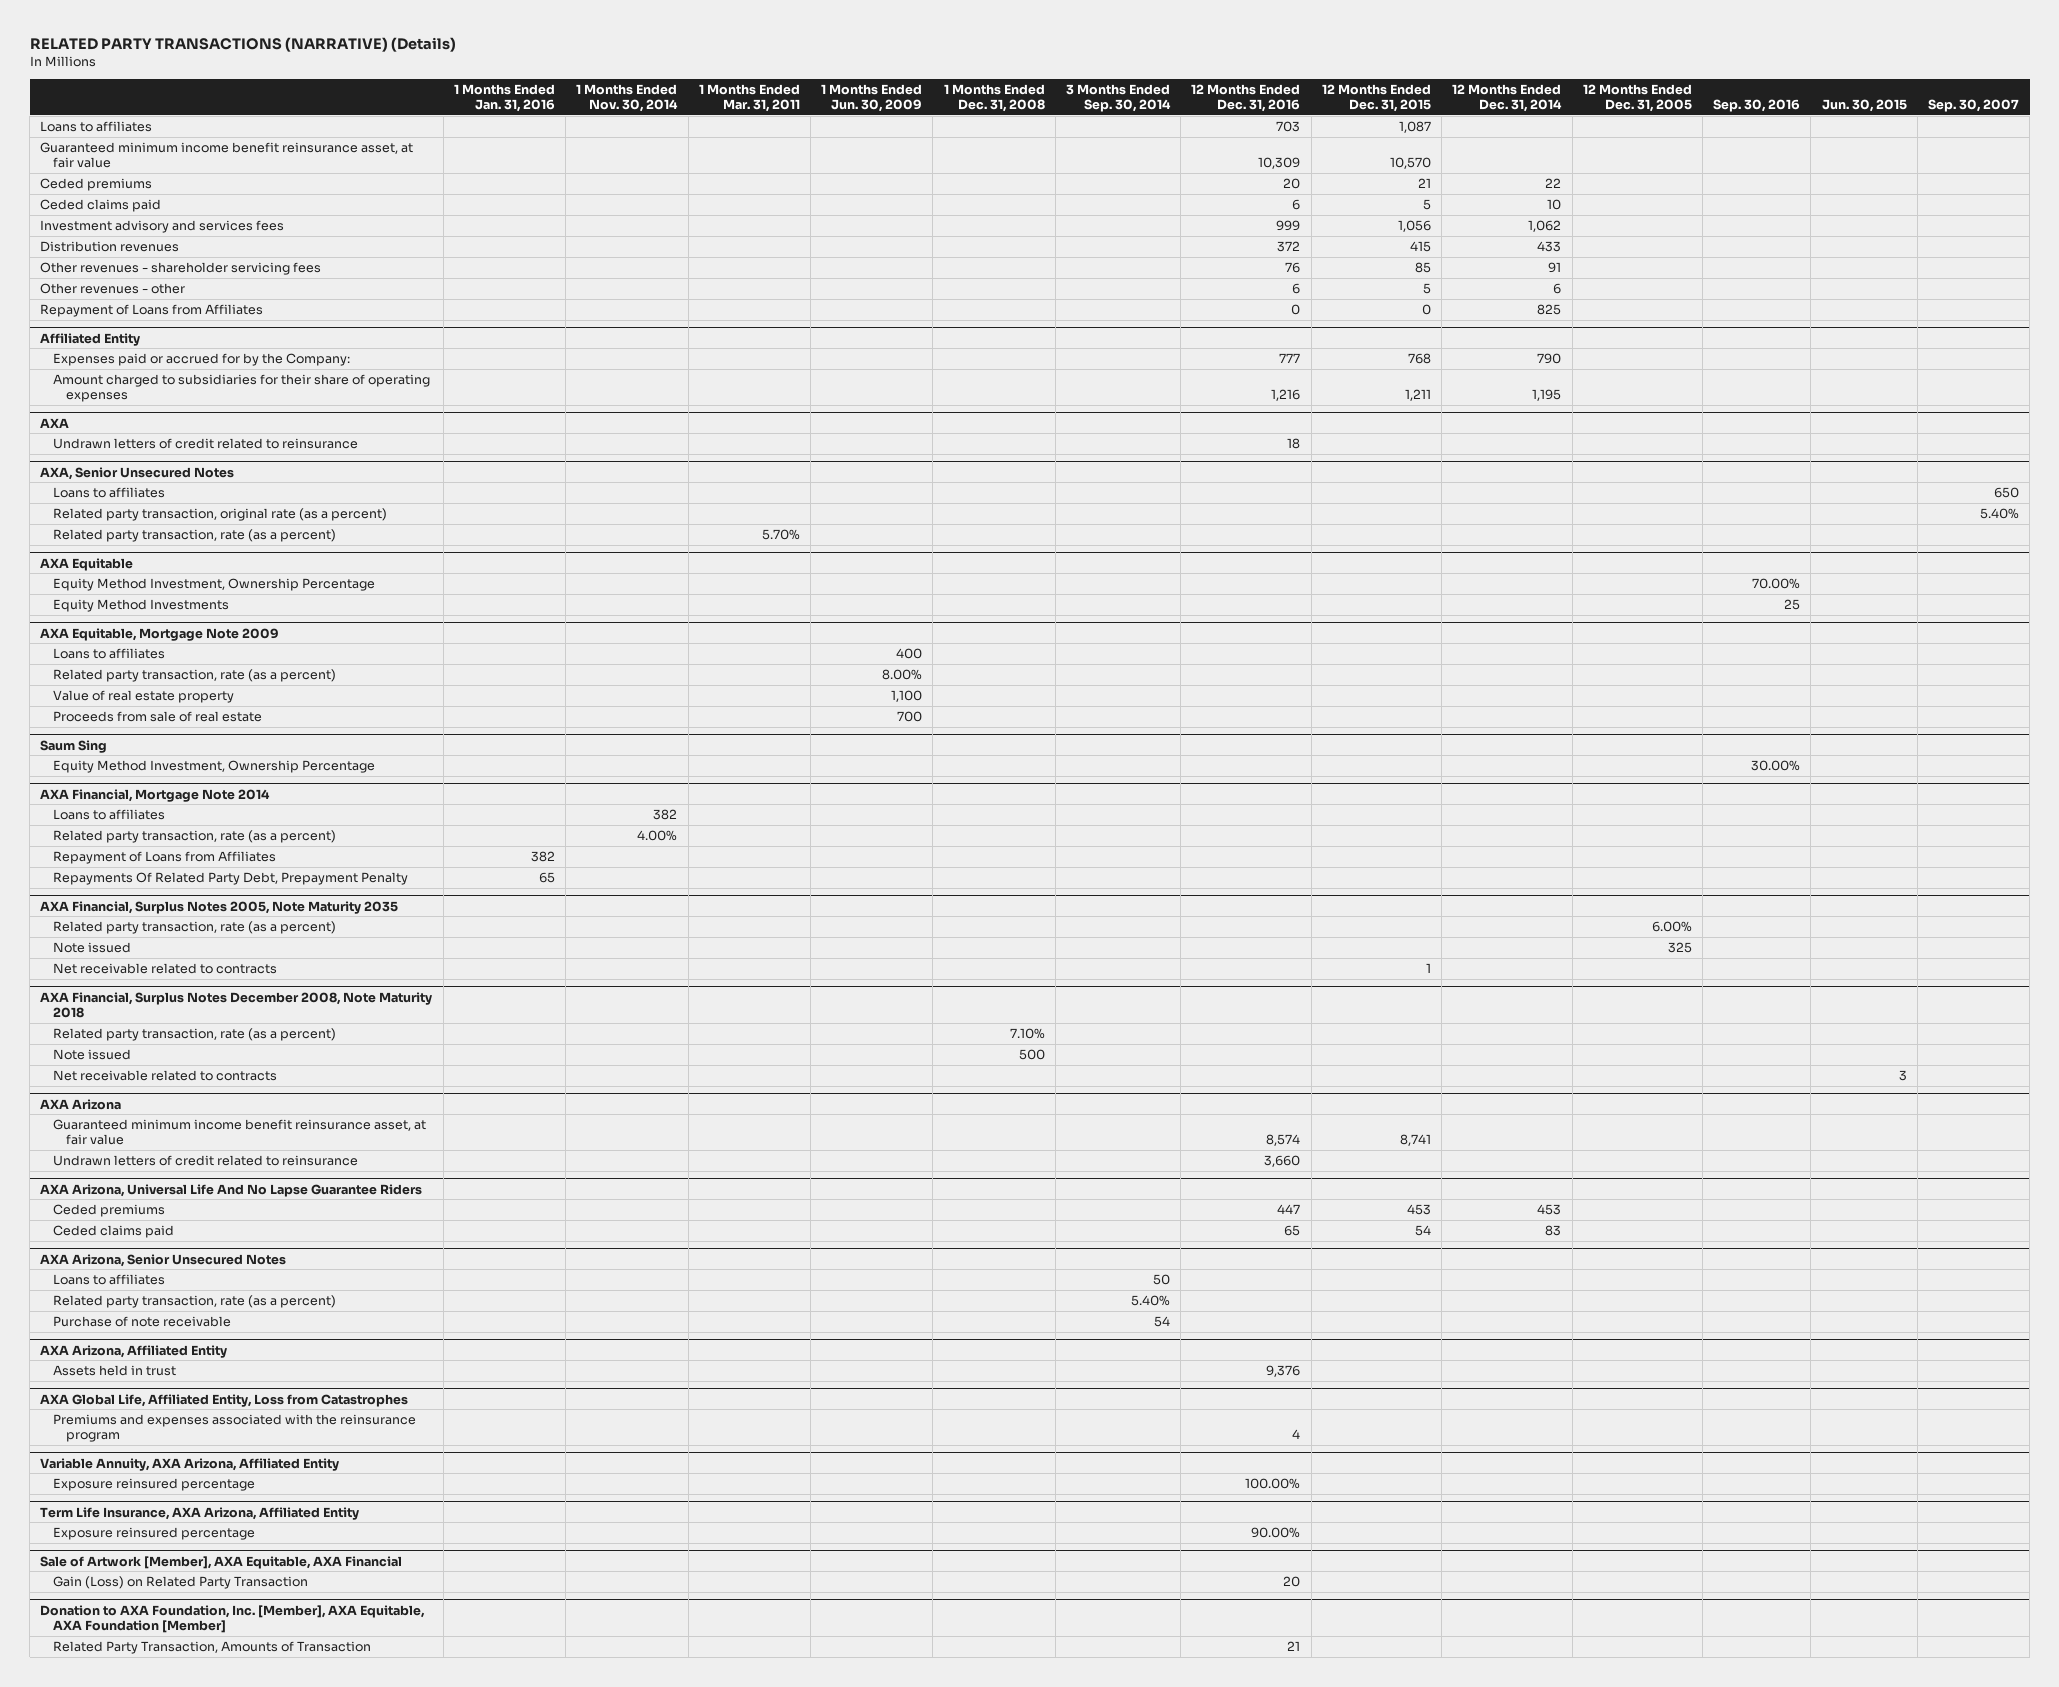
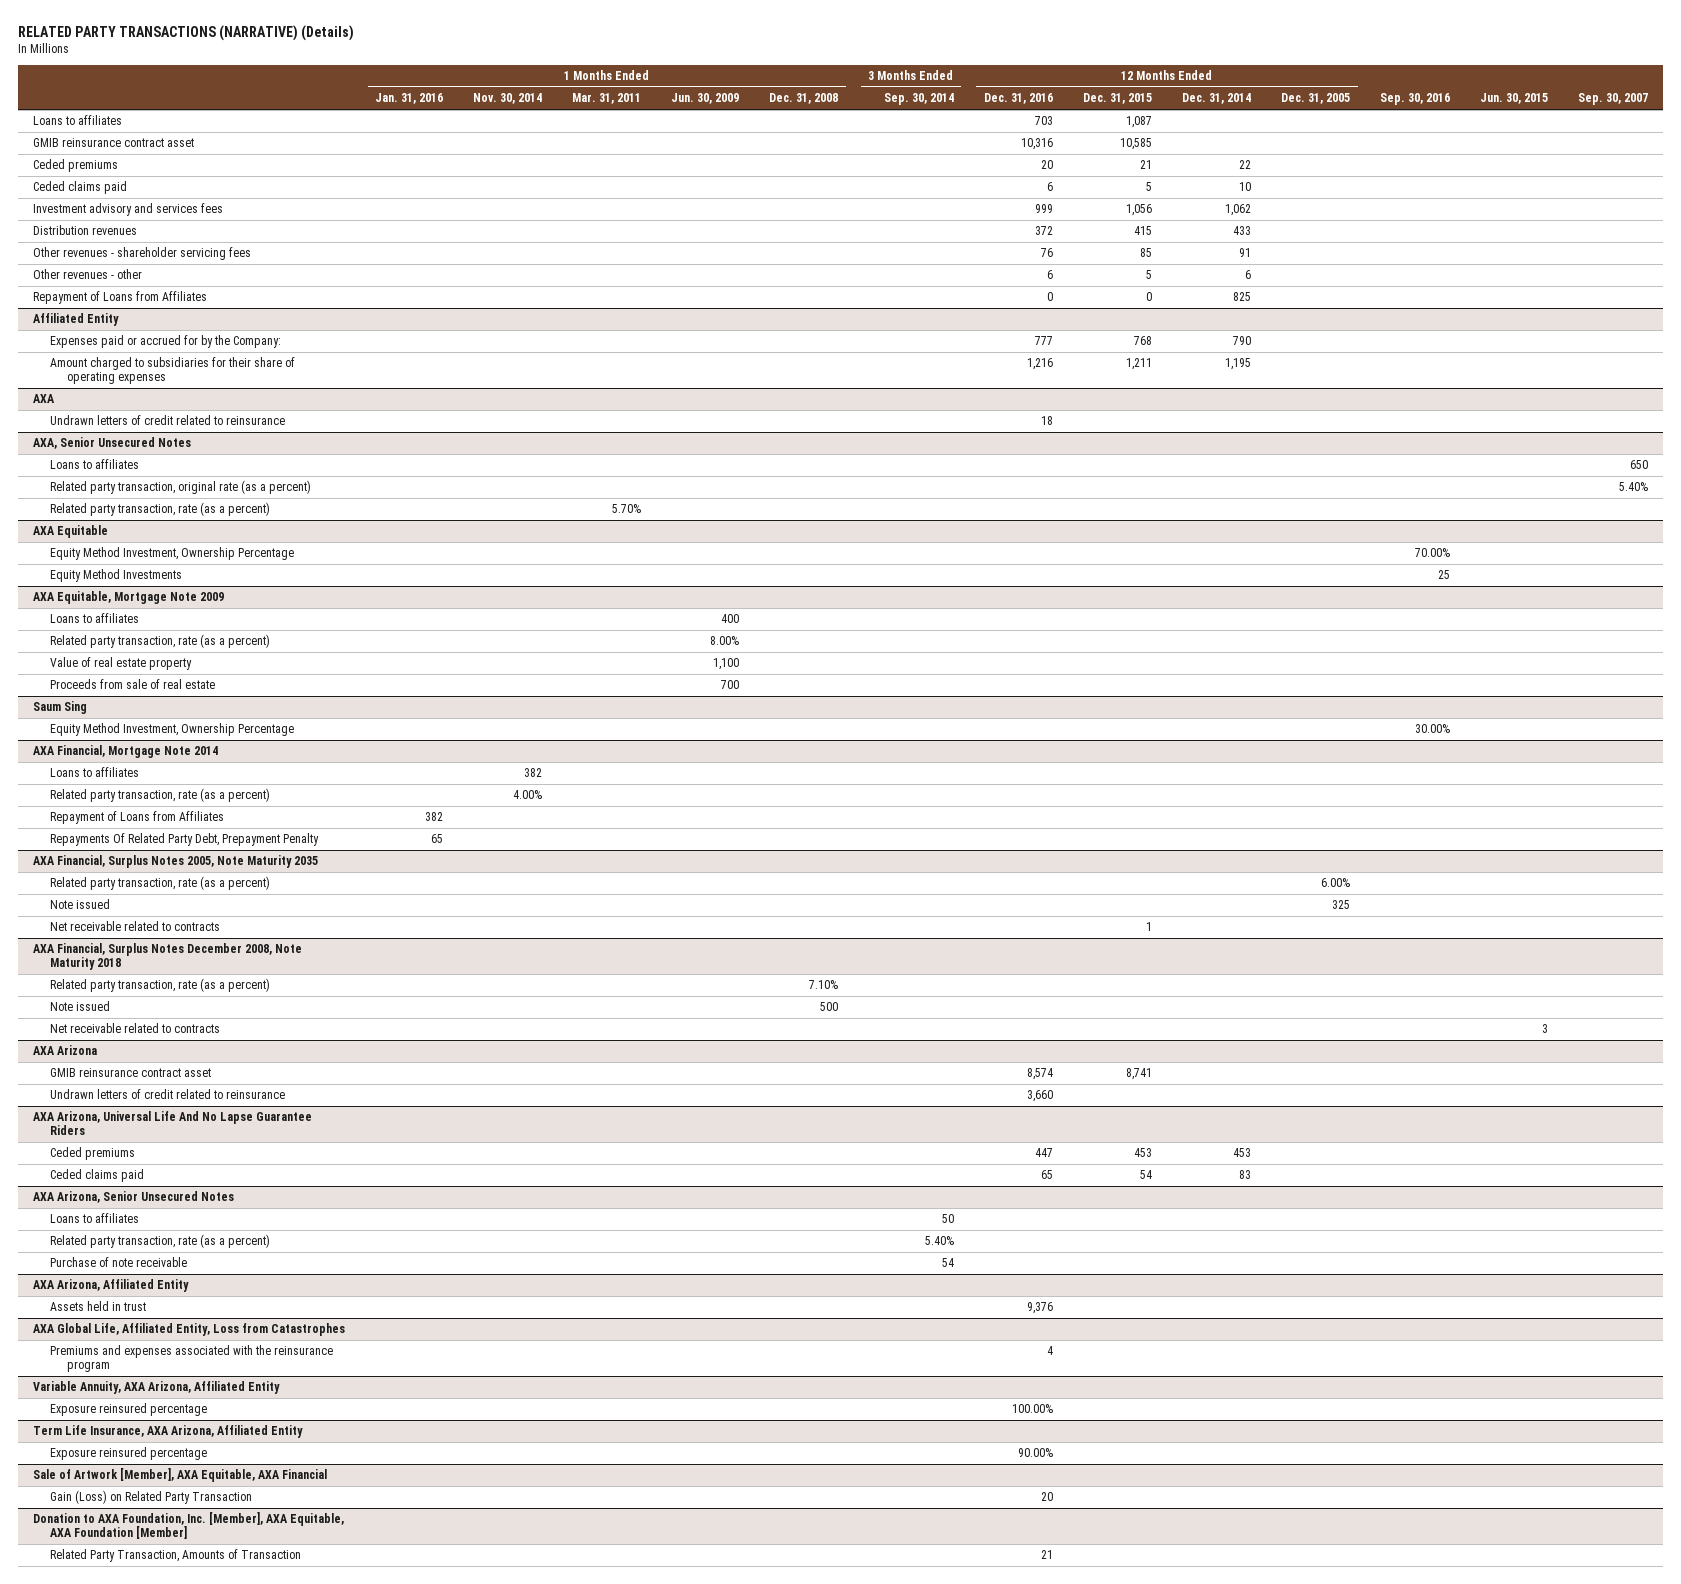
- Guaranteed minimum income benefit reinsurance asset, at fair value | | | | | | | 10,309 | 10,570 | | | | |
+ GMIB reinsurance contract asset | | | | | | | 10,316 | 10,585 | | | | |
@ AXA Arizona
- Guaranteed minimum income benefit reinsurance asset, at fair value | | | | | | | 8,574 | 8,741 | | | | |
+ GMIB reinsurance contract asset | | | | | | | 8,574 | 8,741 | | | | |

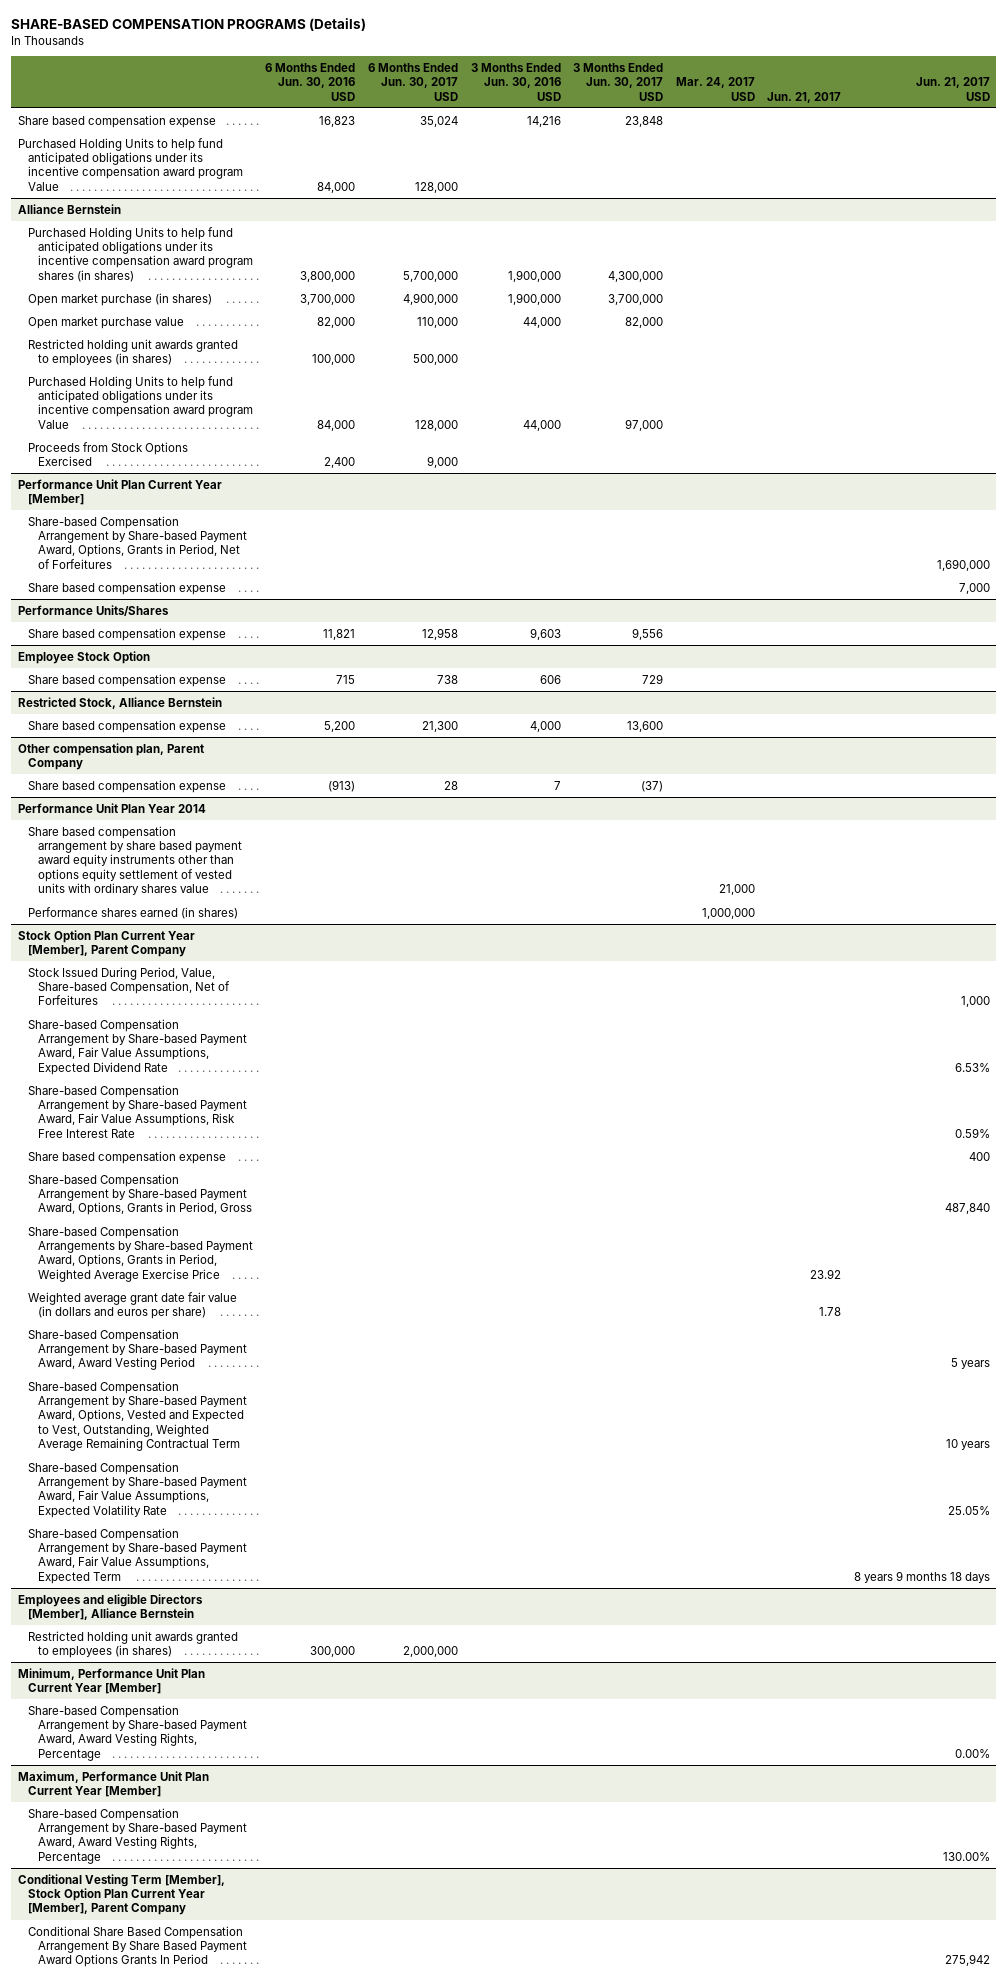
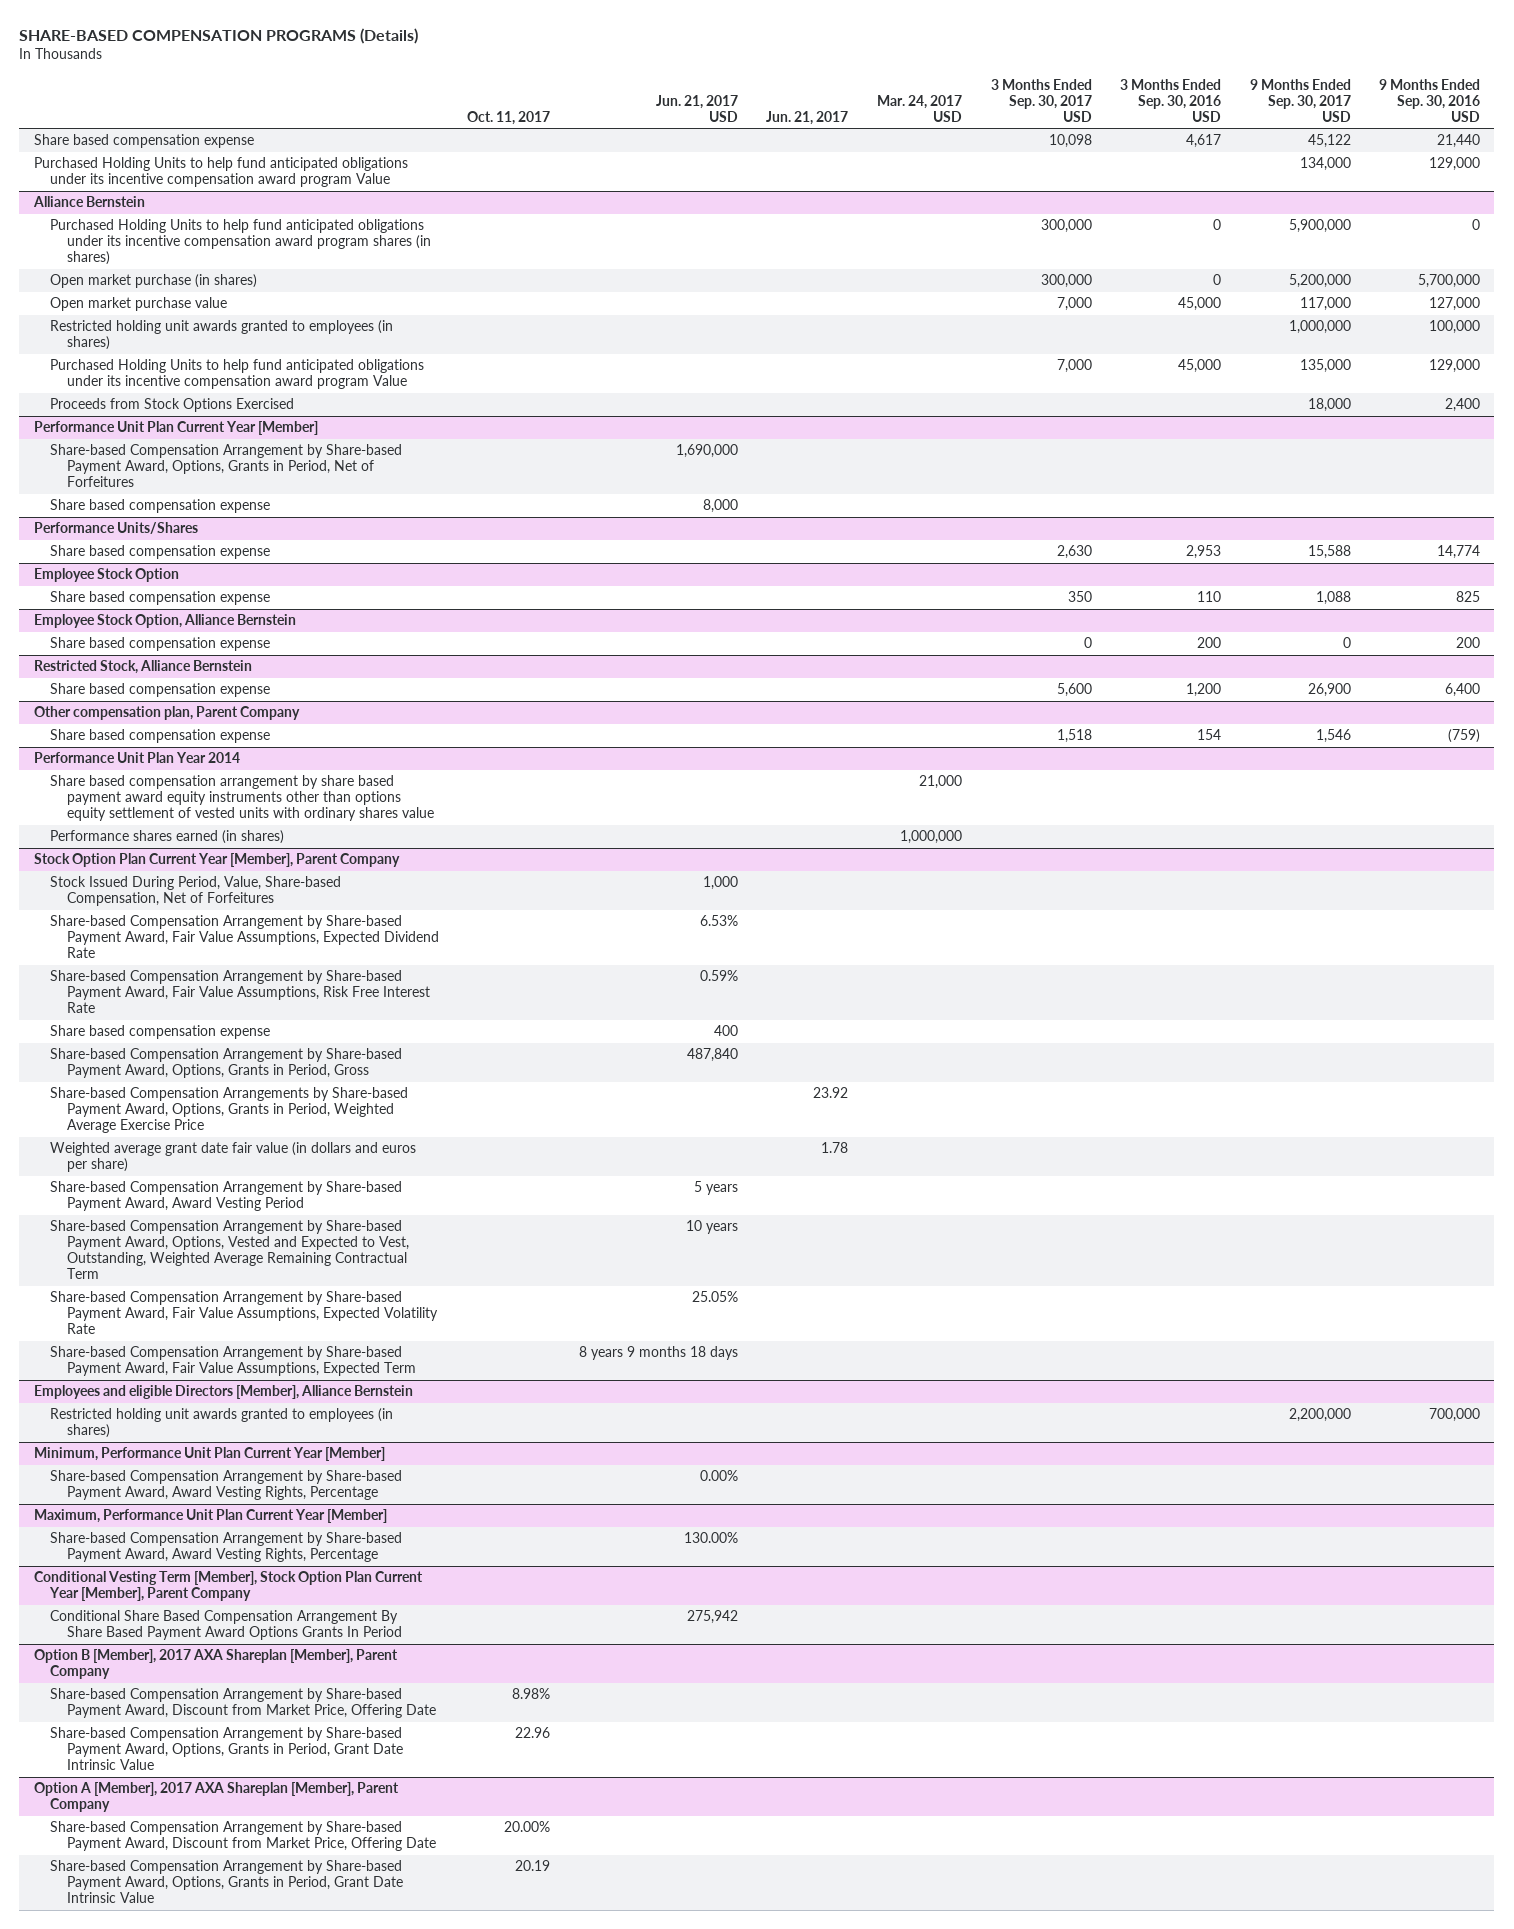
- | 6 Months Ended Jun. 30, 2016 USD | 6 Months Ended Jun. 30, 2017 USD | 3 Months Ended Jun. 30, 2016 USD | 3 Months Ended Jun. 30, 2017 USD | Mar. 24, 2017 USD | Jun. 21, 2017 | Jun. 21, 2017 USD
+ | Oct. 11, 2017 | Jun. 21, 2017 USD | Jun. 21, 2017 | Mar. 24, 2017 USD | 3 Months Ended Sep. 30, 2017 USD | 3 Months Ended Sep. 30, 2016 USD | 9 Months Ended Sep. 30, 2017 USD | 9 Months Ended Sep. 30, 2016 USD
@ Performance Unit Plan Current Year [Member]
- Share based compensation expense | | | | | | | 7,000
+ Share based compensation expense | | 8,000 | | | | | |
+ Employee Stock Option, Alliance Bernstein
+ Share based compensation expense | | | | | 0 | 200 | 0 | 200
+ Option B [Member], 2017 AXA Shareplan [Member], Parent Company
+ Share-based Compensation Arrangement by Share-based Payment Award, Discount from Market Price, Offering Date | 8.98% | | | | | | |
+ Share-based Compensation Arrangement by Share-based Payment Award, Options, Grants in Period, Grant Date Intrinsic Value | 22.96 | | | | | | |
+ Option A [Member], 2017 AXA Shareplan [Member], Parent Company
+ Share-based Compensation Arrangement by Share-based Payment Award, Discount from Market Price, Offering Date | 20.00% | | | | | | |
+ Share-based Compensation Arrangement by Share-based Payment Award, Options, Grants in Period, Grant Date Intrinsic Value | 20.19 | | | | | | |

